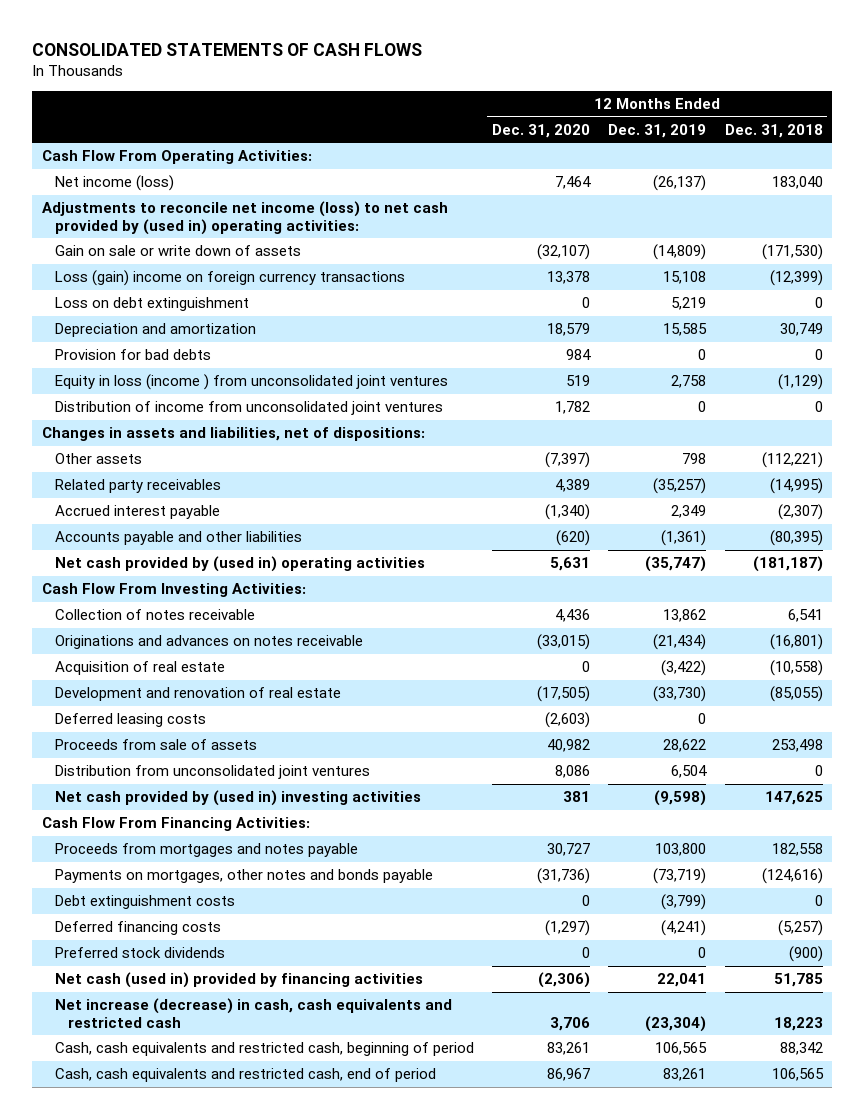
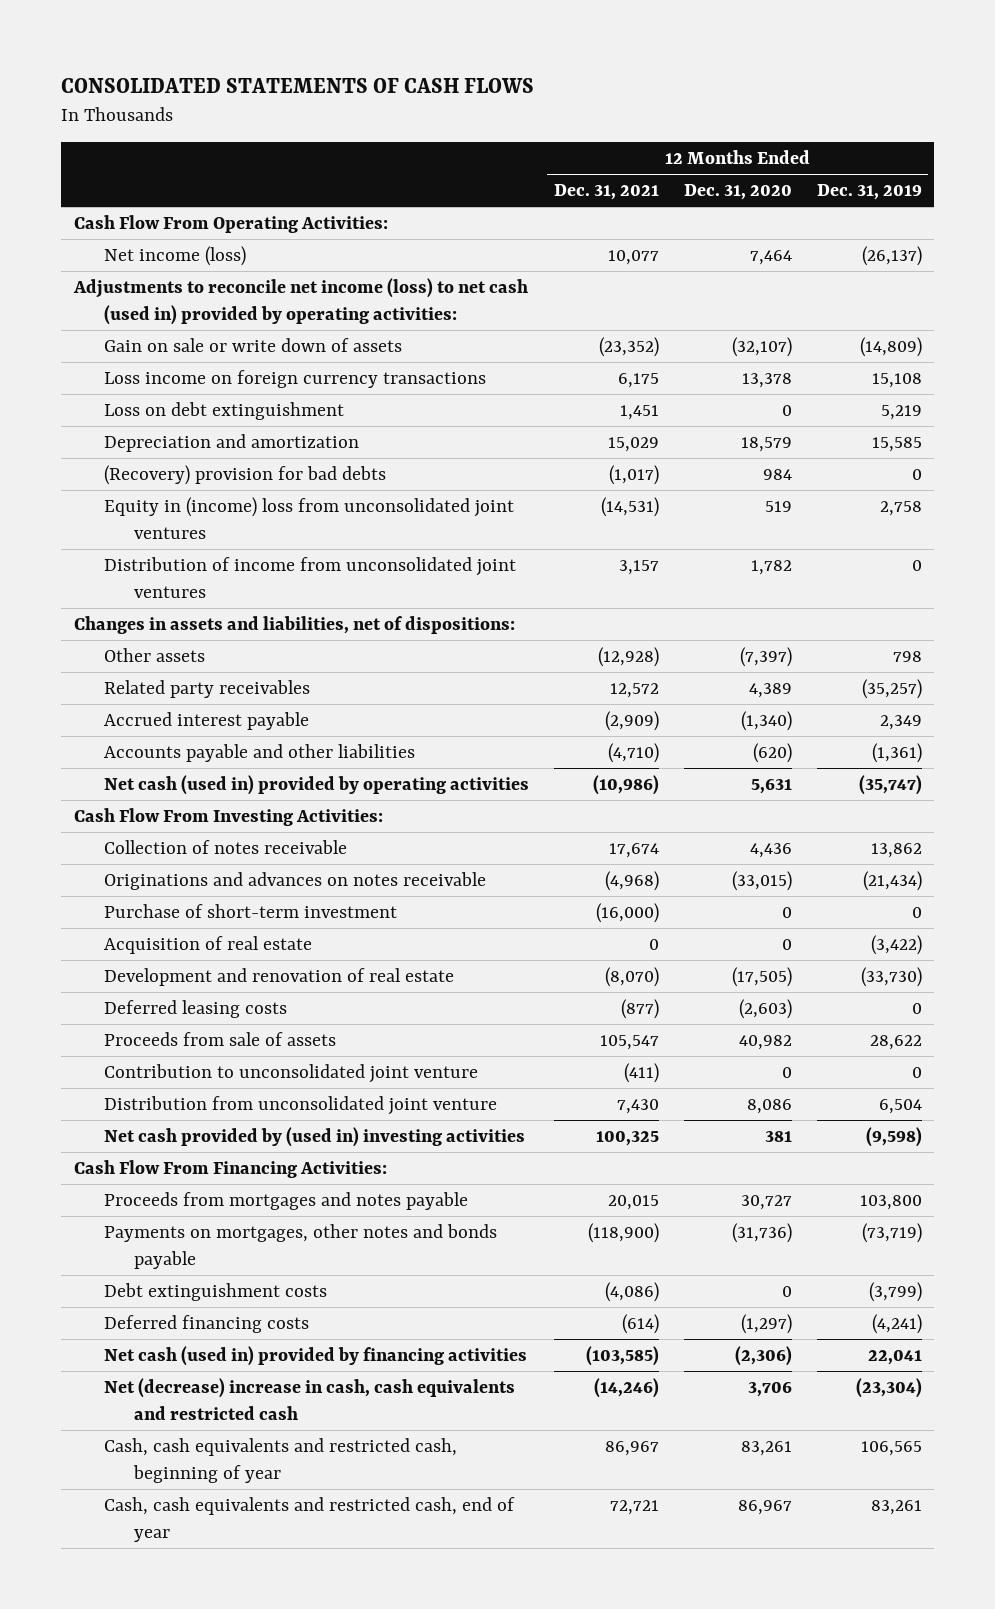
- | 12 Months Ended Dec. 31, 2020 | 12 Months Ended Dec. 31, 2019 | 12 Months Ended Dec. 31, 2018
+ | 12 Months Ended Dec. 31, 2021 | 12 Months Ended Dec. 31, 2020 | 12 Months Ended Dec. 31, 2019
- Adjustments to reconcile net income (loss) to net cash provided by (used in) operating activities:
+ Adjustments to reconcile net income (loss) to net cash (used in) provided by operating activities:
- Loss (gain) income on foreign currency transactions | 13,378 | 15,108 | (12,399)
+ Loss income on foreign currency transactions | 6,175 | 13,378 | 15,108
- Provision for bad debts | 984 | 0 | 0
- Equity in loss (income ) from unconsolidated joint ventures | 519 | 2,758 | (1,129)
+ (Recovery) provision for bad debts | (1,017) | 984 | 0
+ Equity in (income) loss from unconsolidated joint ventures | (14,531) | 519 | 2,758
- Net cash provided by (used in) operating activities | 5,631 | (35,747) | (181,187)
+ Net cash (used in) provided by operating activities | (10,986) | 5,631 | (35,747)
+ Purchase of short-term investment | (16,000) | 0 | 0
- Distribution from unconsolidated joint ventures | 8,086 | 6,504 | 0
+ Contribution to unconsolidated joint venture | (411) | 0 | 0
+ Distribution from unconsolidated joint venture | 7,430 | 8,086 | 6,504
- Preferred stock dividends | 0 | 0 | (900)
- Net increase (decrease) in cash, cash equivalents and restricted cash | 3,706 | (23,304) | 18,223
- Cash, cash equivalents and restricted cash, beginning of period | 83,261 | 106,565 | 88,342
- Cash, cash equivalents and restricted cash, end of period | 86,967 | 83,261 | 106,565
+ Net (decrease) increase in cash, cash equivalents and restricted cash | (14,246) | 3,706 | (23,304)
+ Cash, cash equivalents and restricted cash, beginning of year | 86,967 | 83,261 | 106,565
+ Cash, cash equivalents and restricted cash, end of year | 72,721 | 86,967 | 83,261

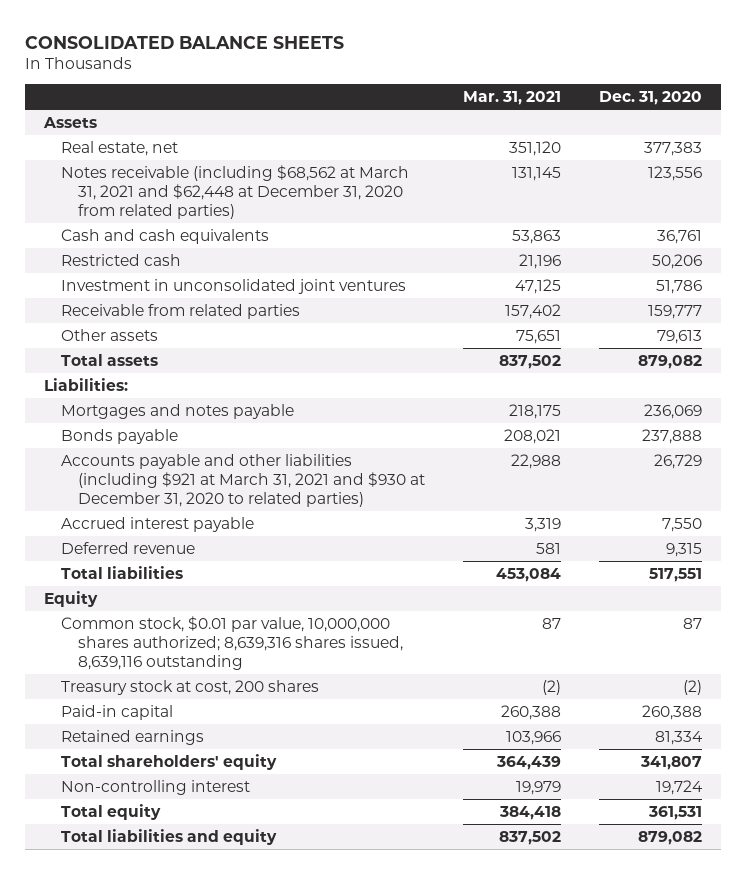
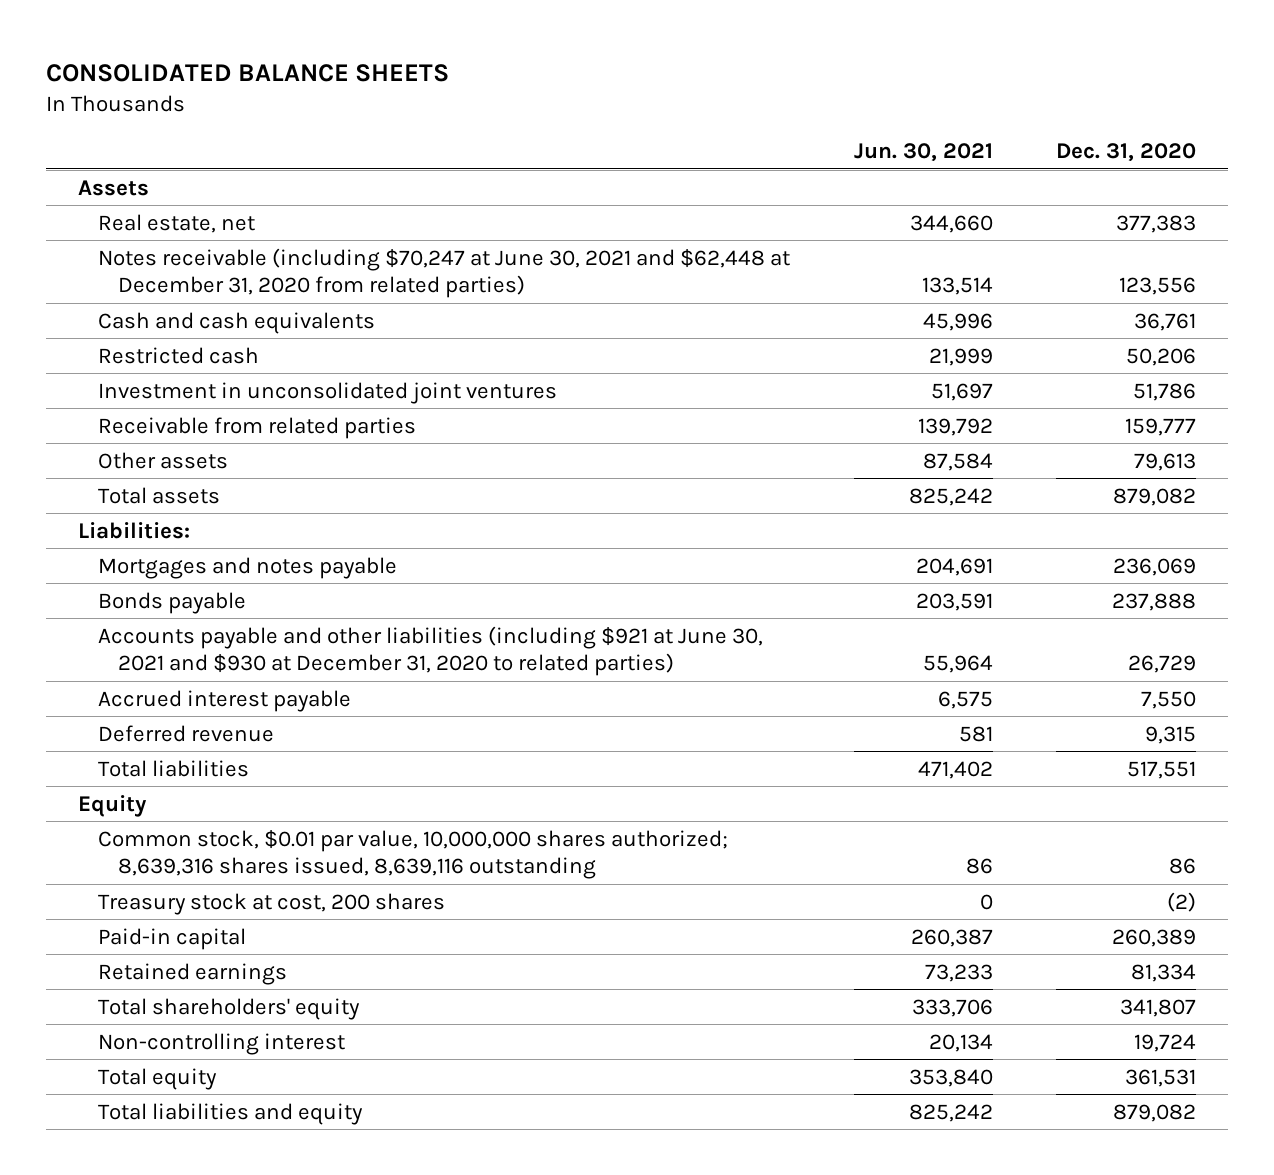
- | Mar. 31, 2021 | Dec. 31, 2020
+ | Jun. 30, 2021 | Dec. 31, 2020
- Notes receivable (including $68,562 at March 31, 2021 and $62,448 at December 31, 2020 from related parties) | 131,145 | 123,556
+ Notes receivable (including $70,247 at June 30, 2021 and $62,448 at December 31, 2020 from related parties) | 133,514 | 123,556
- Accounts payable and other liabilities (including $921 at March 31, 2021 and $930 at December 31, 2020 to related parties) | 22,988 | 26,729
+ Accounts payable and other liabilities (including $921 at June 30, 2021 and $930 at December 31, 2020 to related parties) | 55,964 | 26,729
- Common stock, $0.01 par value, 10,000,000 shares authorized; 8,639,316 shares issued, 8,639,116 outstanding | 87 | 87
+ Common stock, $0.01 par value, 10,000,000 shares authorized; 8,639,316 shares issued, 8,639,116 outstanding | 86 | 86
- Paid-in capital | 260,388 | 260,388
+ Paid-in capital | 260,387 | 260,389

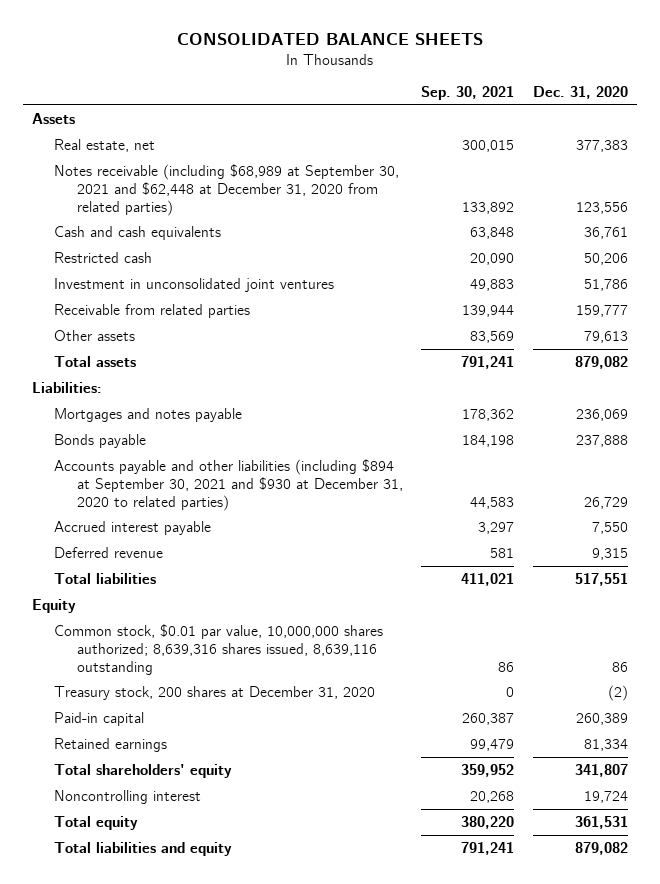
- | Jun. 30, 2021 | Dec. 31, 2020
+ | Sep. 30, 2021 | Dec. 31, 2020
- Notes receivable (including $70,247 at June 30, 2021 and $62,448 at December 31, 2020 from related parties) | 133,514 | 123,556
+ Notes receivable (including $68,989 at September 30, 2021 and $62,448 at December 31, 2020 from related parties) | 133,892 | 123,556
- Accounts payable and other liabilities (including $921 at June 30, 2021 and $930 at December 31, 2020 to related parties) | 55,964 | 26,729
+ Accounts payable and other liabilities (including $894 at September 30, 2021 and $930 at December 31, 2020 to related parties) | 44,583 | 26,729
- Treasury stock at cost, 200 shares | 0 | (2)
+ Treasury stock, 200 shares at December 31, 2020 | 0 | (2)
- Non-controlling interest | 20,134 | 19,724
+ Noncontrolling interest | 20,268 | 19,724

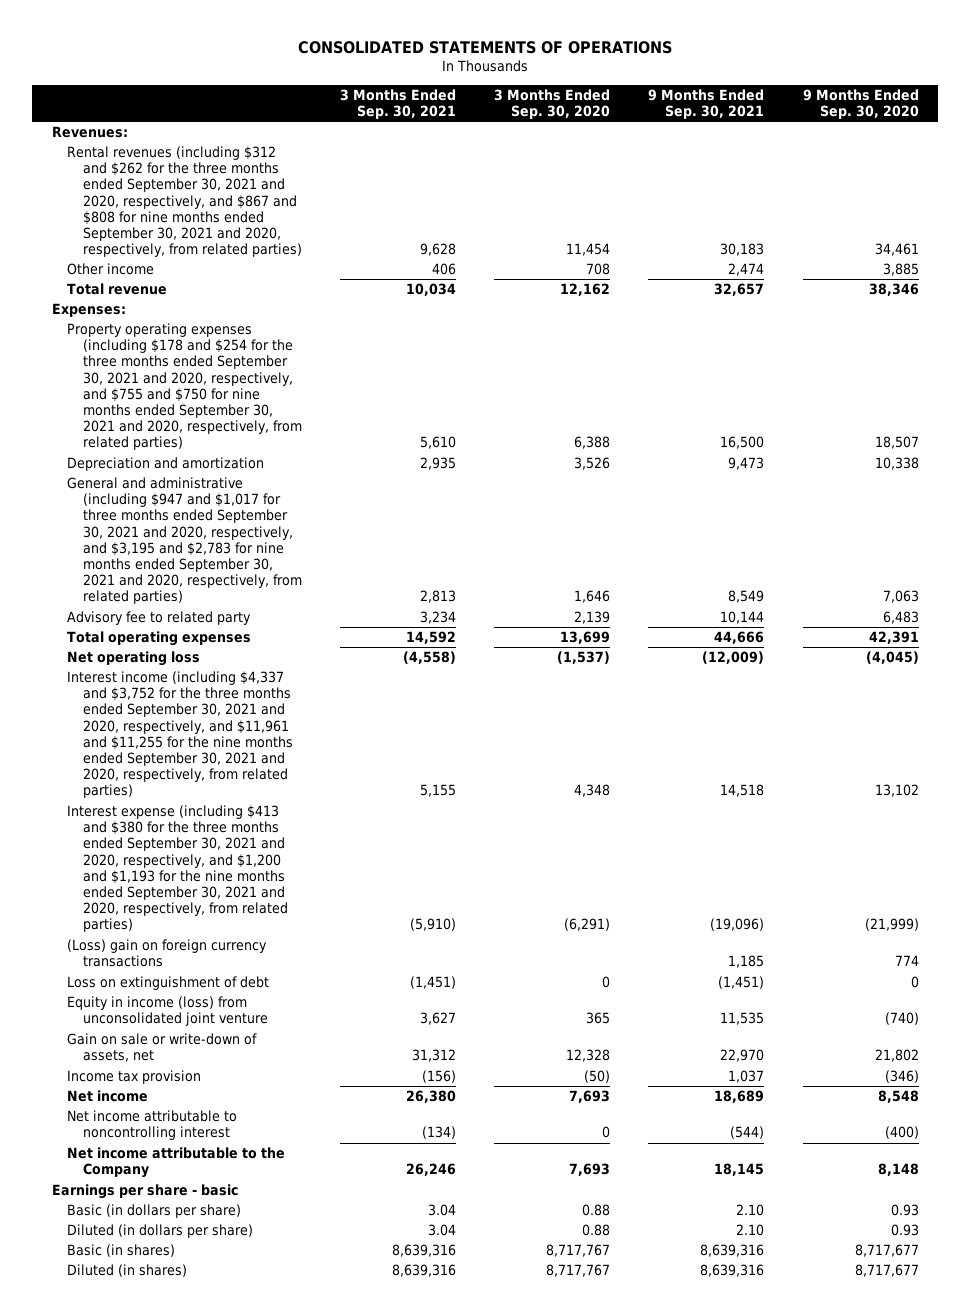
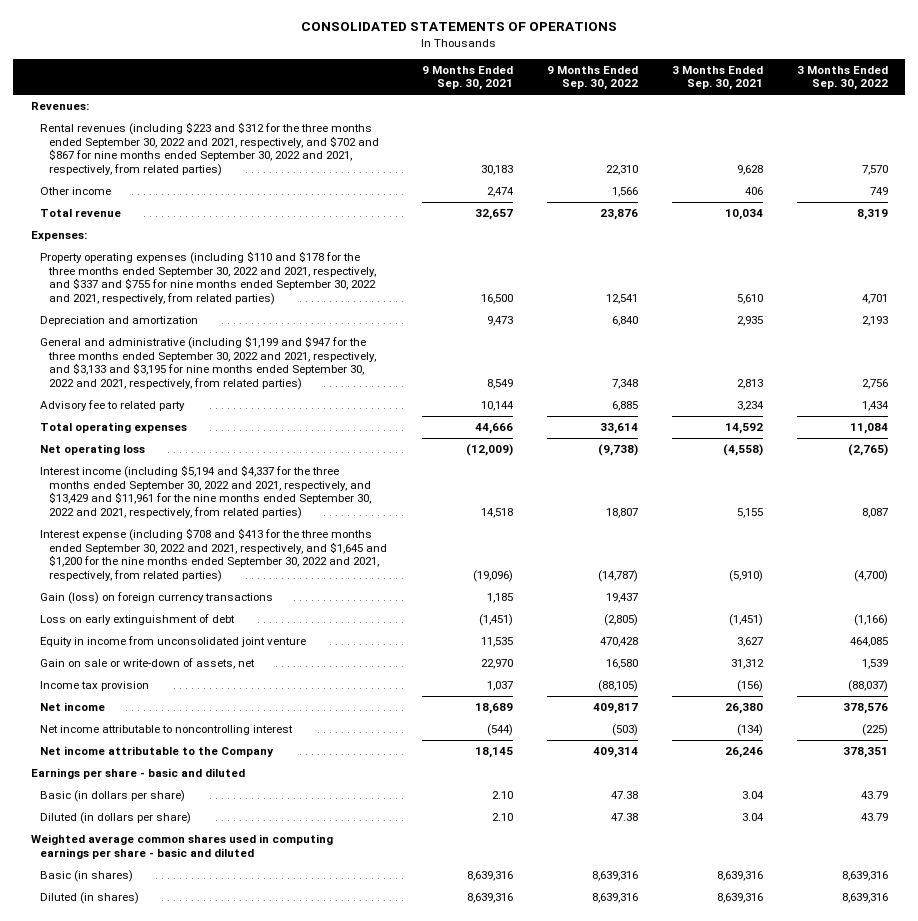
- | 3 Months Ended Sep. 30, 2021 | 3 Months Ended Sep. 30, 2020 | 9 Months Ended Sep. 30, 2021 | 9 Months Ended Sep. 30, 2020
+ | 9 Months Ended Sep. 30, 2021 | 9 Months Ended Sep. 30, 2022 | 3 Months Ended Sep. 30, 2021 | 3 Months Ended Sep. 30, 2022
- Rental revenues (including $312 and $262 for the three months ended September 30, 2021 and 2020, respectively, and $867 and $808 for nine months ended September 30, 2021 and 2020, respectively, from related parties) | 9,628 | 11,454 | 30,183 | 34,461
+ Rental revenues (including $223 and $312 for the three months ended September 30, 2022 and 2021, respectively, and $702 and $867 for nine months ended September 30, 2022 and 2021, respectively, from related parties) | 30,183 | 22,310 | 9,628 | 7,570
- Property operating expenses (including $178 and $254 for the three months ended September 30, 2021 and 2020, respectively, and $755 and $750 for nine months ended September 30, 2021 and 2020, respectively, from related parties) | 5,610 | 6,388 | 16,500 | 18,507
+ Property operating expenses (including $110 and $178 for the three months ended September 30, 2022 and 2021, respectively, and $337 and $755 for nine months ended September 30, 2022 and 2021, respectively, from related parties) | 16,500 | 12,541 | 5,610 | 4,701
- General and administrative (including $947 and $1,017 for three months ended September 30, 2021 and 2020, respectively, and $3,195 and $2,783 for nine months ended September 30, 2021 and 2020, respectively, from related parties) | 2,813 | 1,646 | 8,549 | 7,063
+ General and administrative (including $1,199 and $947 for the three months ended September 30, 2022 and 2021, respectively, and $3,133 and $3,195 for nine months ended September 30, 2022 and 2021, respectively, from related parties) | 8,549 | 7,348 | 2,813 | 2,756
- Interest income (including $4,337 and $3,752 for the three months ended September 30, 2021 and 2020, respectively, and $11,961 and $11,255 for the nine months ended September 30, 2021 and 2020, respectively, from related parties) | 5,155 | 4,348 | 14,518 | 13,102
- Interest expense (including $413 and $380 for the three months ended September 30, 2021 and 2020, respectively, and $1,200 and $1,193 for the nine months ended September 30, 2021 and 2020, respectively, from related parties) | (5,910) | (6,291) | (19,096) | (21,999)
- (Loss) gain on foreign currency transactions | | | 1,185 | 774
- Loss on extinguishment of debt | (1,451) | 0 | (1,451) | 0
- Equity in income (loss) from unconsolidated joint venture | 3,627 | 365 | 11,535 | (740)
+ Interest income (including $5,194 and $4,337 for the three months ended September 30, 2022 and 2021, respectively, and $13,429 and $11,961 for the nine months ended September 30, 2022 and 2021, respectively, from related parties) | 14,518 | 18,807 | 5,155 | 8,087
+ Interest expense (including $708 and $413 for the three months ended September 30, 2022 and 2021, respectively, and $1,645 and $1,200 for the nine months ended September 30, 2022 and 2021, respectively, from related parties) | (19,096) | (14,787) | (5,910) | (4,700)
+ Gain (loss) on foreign currency transactions | 1,185 | 19,437 | |
+ Loss on early extinguishment of debt | (1,451) | (2,805) | (1,451) | (1,166)
+ Equity in income from unconsolidated joint venture | 11,535 | 470,428 | 3,627 | 464,085
- Earnings per share - basic
+ Earnings per share - basic and diluted
+ Weighted average common shares used in computing earnings per share - basic and diluted

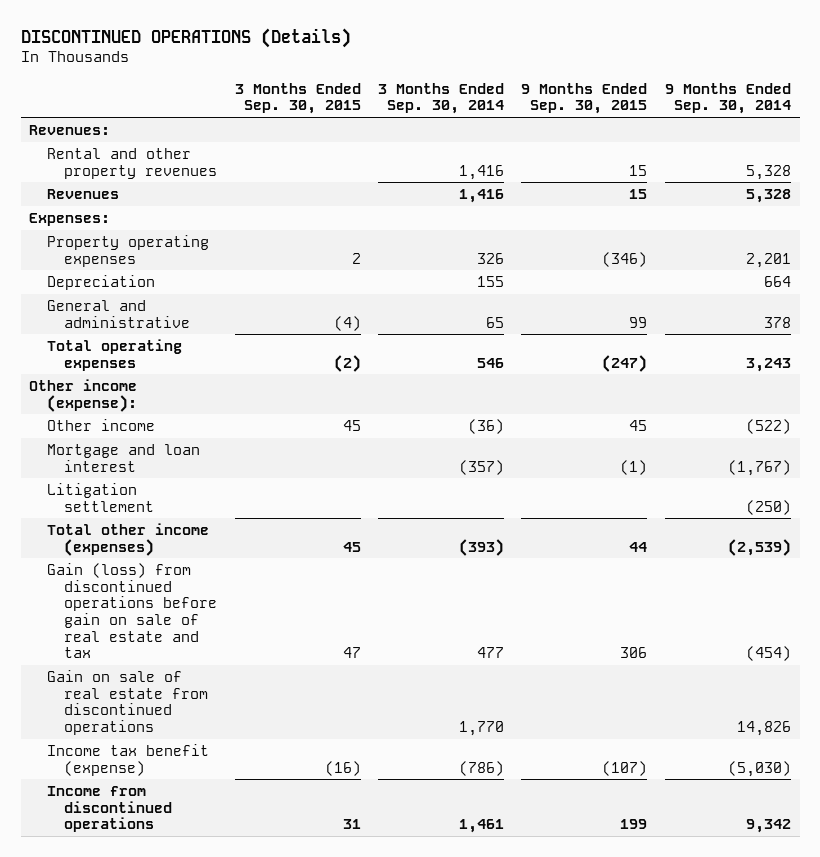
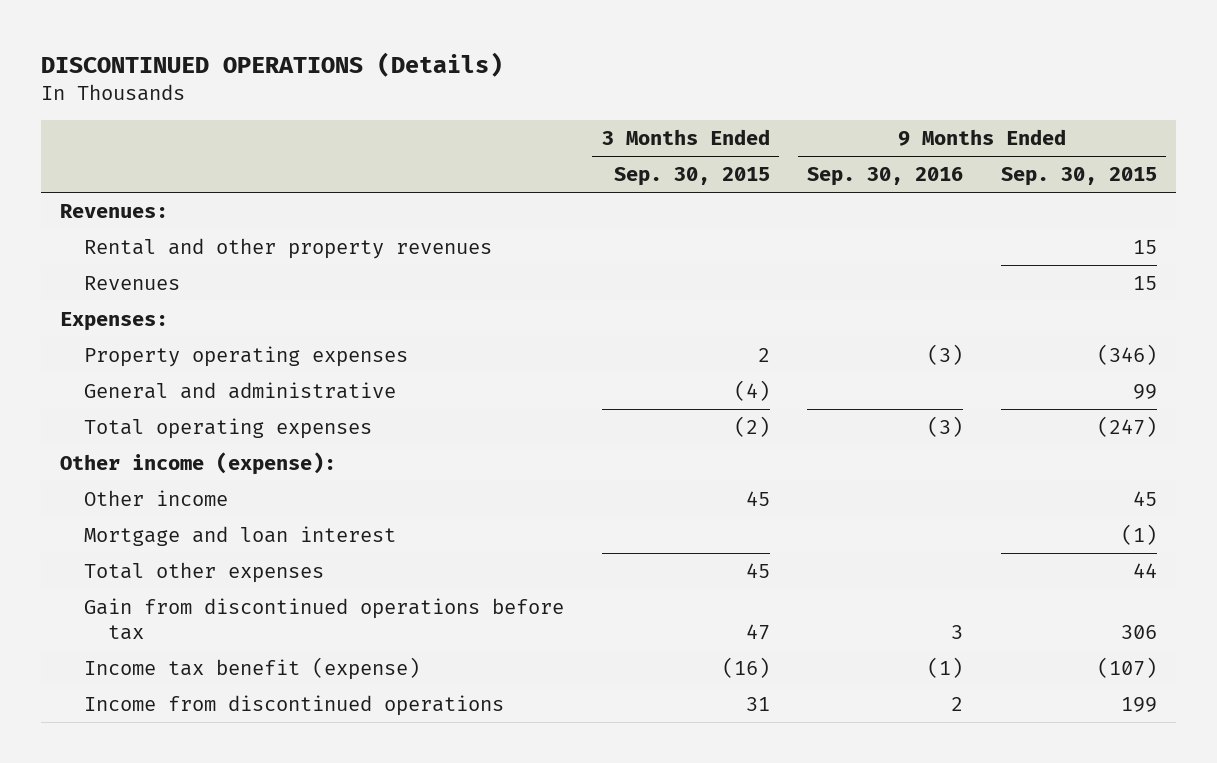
- | 3 Months Ended Sep. 30, 2015 | 3 Months Ended Sep. 30, 2014 | 9 Months Ended Sep. 30, 2015 | 9 Months Ended Sep. 30, 2014
+ | 3 Months Ended Sep. 30, 2015 | 9 Months Ended Sep. 30, 2016 | 9 Months Ended Sep. 30, 2015
- Depreciation | | 155 | | 664
- Litigation settlement | | | | (250)
- Total other income (expenses) | 45 | (393) | 44 | (2,539)
- Gain (loss) from discontinued operations before gain on sale of real estate and tax | 47 | 477 | 306 | (454)
- Gain on sale of real estate from discontinued operations | | 1,770 | | 14,826
+ Total other expenses | 45 | | 44
+ Gain from discontinued operations before tax | 47 | 3 | 306

